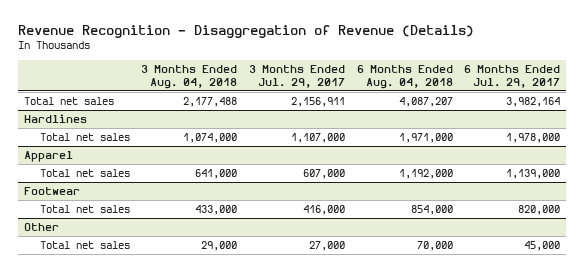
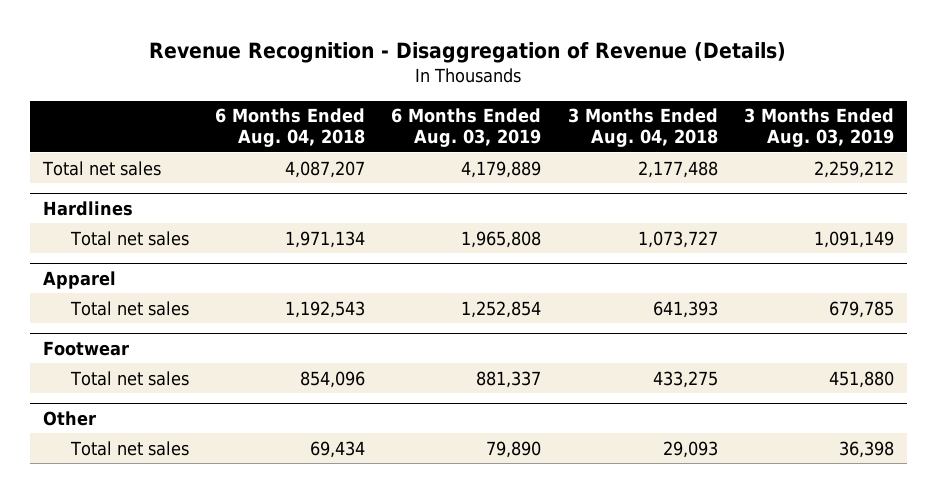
- | 3 Months Ended Aug. 04, 2018 | 3 Months Ended Jul. 29, 2017 | 6 Months Ended Aug. 04, 2018 | 6 Months Ended Jul. 29, 2017
+ | 6 Months Ended Aug. 04, 2018 | 6 Months Ended Aug. 03, 2019 | 3 Months Ended Aug. 04, 2018 | 3 Months Ended Aug. 03, 2019
@ Hardlines
- Total net sales | 1,074,000 | 1,107,000 | 1,971,000 | 1,978,000
+ Total net sales | 1,971,134 | 1,965,808 | 1,073,727 | 1,091,149
@ Apparel
- Total net sales | 641,000 | 607,000 | 1,192,000 | 1,139,000
+ Total net sales | 1,192,543 | 1,252,854 | 641,393 | 679,785
@ Footwear
- Total net sales | 433,000 | 416,000 | 854,000 | 820,000
+ Total net sales | 854,096 | 881,337 | 433,275 | 451,880
@ Other
- Total net sales | 29,000 | 27,000 | 70,000 | 45,000
+ Total net sales | 69,434 | 79,890 | 29,093 | 36,398

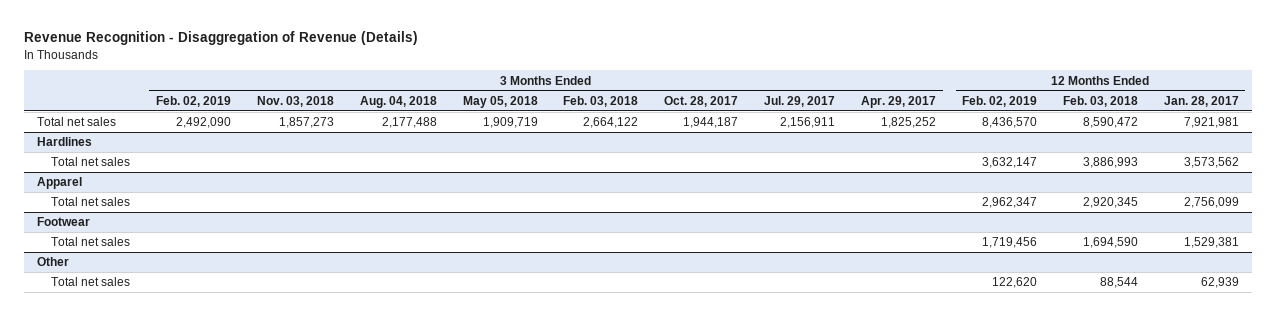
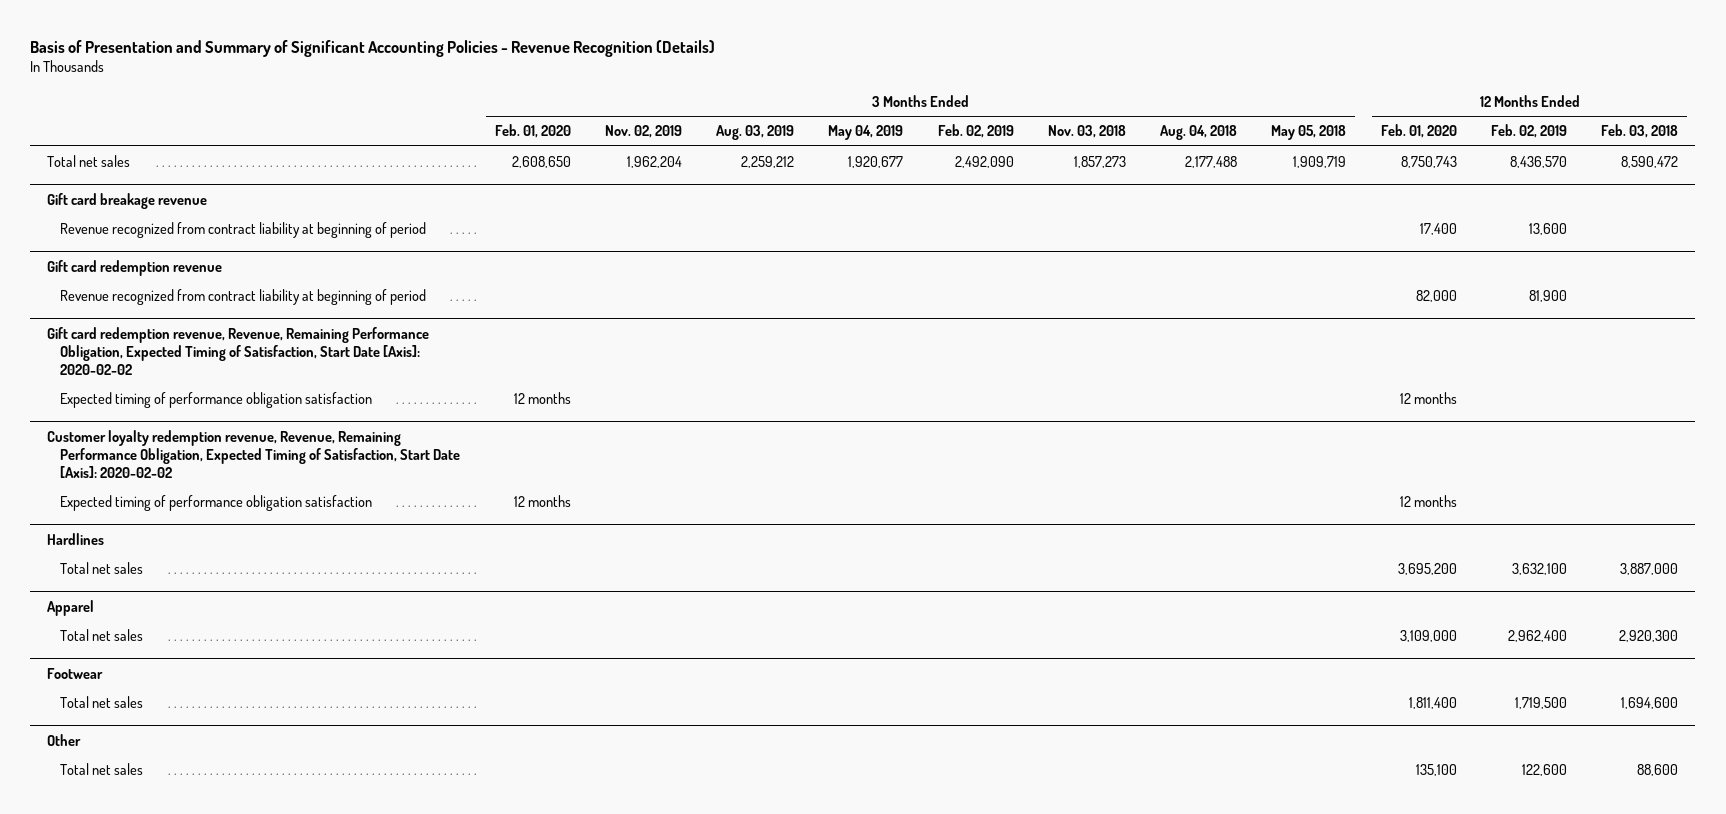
- Revenue Recognition - Disaggregation of Revenue (Details)
+ Basis of Presentation and Summary of Significant Accounting Policies - Revenue Recognition (Details)
- | 3 Months Ended Feb. 02, 2019 | 3 Months Ended Nov. 03, 2018 | 3 Months Ended Aug. 04, 2018 | 3 Months Ended May 05, 2018 | 3 Months Ended Feb. 03, 2018 | 3 Months Ended Oct. 28, 2017 | 3 Months Ended Jul. 29, 2017 | 3 Months Ended Apr. 29, 2017 | 12 Months Ended Feb. 02, 2019 | 12 Months Ended Feb. 03, 2018 | 12 Months Ended Jan. 28, 2017
+ | 3 Months Ended Feb. 01, 2020 | 3 Months Ended Nov. 02, 2019 | 3 Months Ended Aug. 03, 2019 | 3 Months Ended May 04, 2019 | 3 Months Ended Feb. 02, 2019 | 3 Months Ended Nov. 03, 2018 | 3 Months Ended Aug. 04, 2018 | 3 Months Ended May 05, 2018 | 12 Months Ended Feb. 01, 2020 | 12 Months Ended Feb. 02, 2019 | 12 Months Ended Feb. 03, 2018
+ Gift card breakage revenue
+ Revenue recognized from contract liability at beginning of period | | | | | | | | | 17,400 | 13,600 |
+ Gift card redemption revenue
+ Revenue recognized from contract liability at beginning of period | | | | | | | | | 82,000 | 81,900 |
+ Gift card redemption revenue, Revenue, Remaining Performance Obligation, Expected Timing of Satisfaction, Start Date [Axis]: 2020-02-02
+ Expected timing of performance obligation satisfaction | 12 months | | | | | | | | 12 months | |
+ Customer loyalty redemption revenue, Revenue, Remaining Performance Obligation, Expected Timing of Satisfaction, Start Date [Axis]: 2020-02-02
+ Expected timing of performance obligation satisfaction | 12 months | | | | | | | | 12 months | |
@ Hardlines
- Total net sales | | | | | | | | | 3,632,147 | 3,886,993 | 3,573,562
+ Total net sales | | | | | | | | | 3,695,200 | 3,632,100 | 3,887,000
@ Apparel
- Total net sales | | | | | | | | | 2,962,347 | 2,920,345 | 2,756,099
+ Total net sales | | | | | | | | | 3,109,000 | 2,962,400 | 2,920,300
@ Footwear
- Total net sales | | | | | | | | | 1,719,456 | 1,694,590 | 1,529,381
+ Total net sales | | | | | | | | | 1,811,400 | 1,719,500 | 1,694,600
@ Other
- Total net sales | | | | | | | | | 122,620 | 88,544 | 62,939
+ Total net sales | | | | | | | | | 135,100 | 122,600 | 88,600

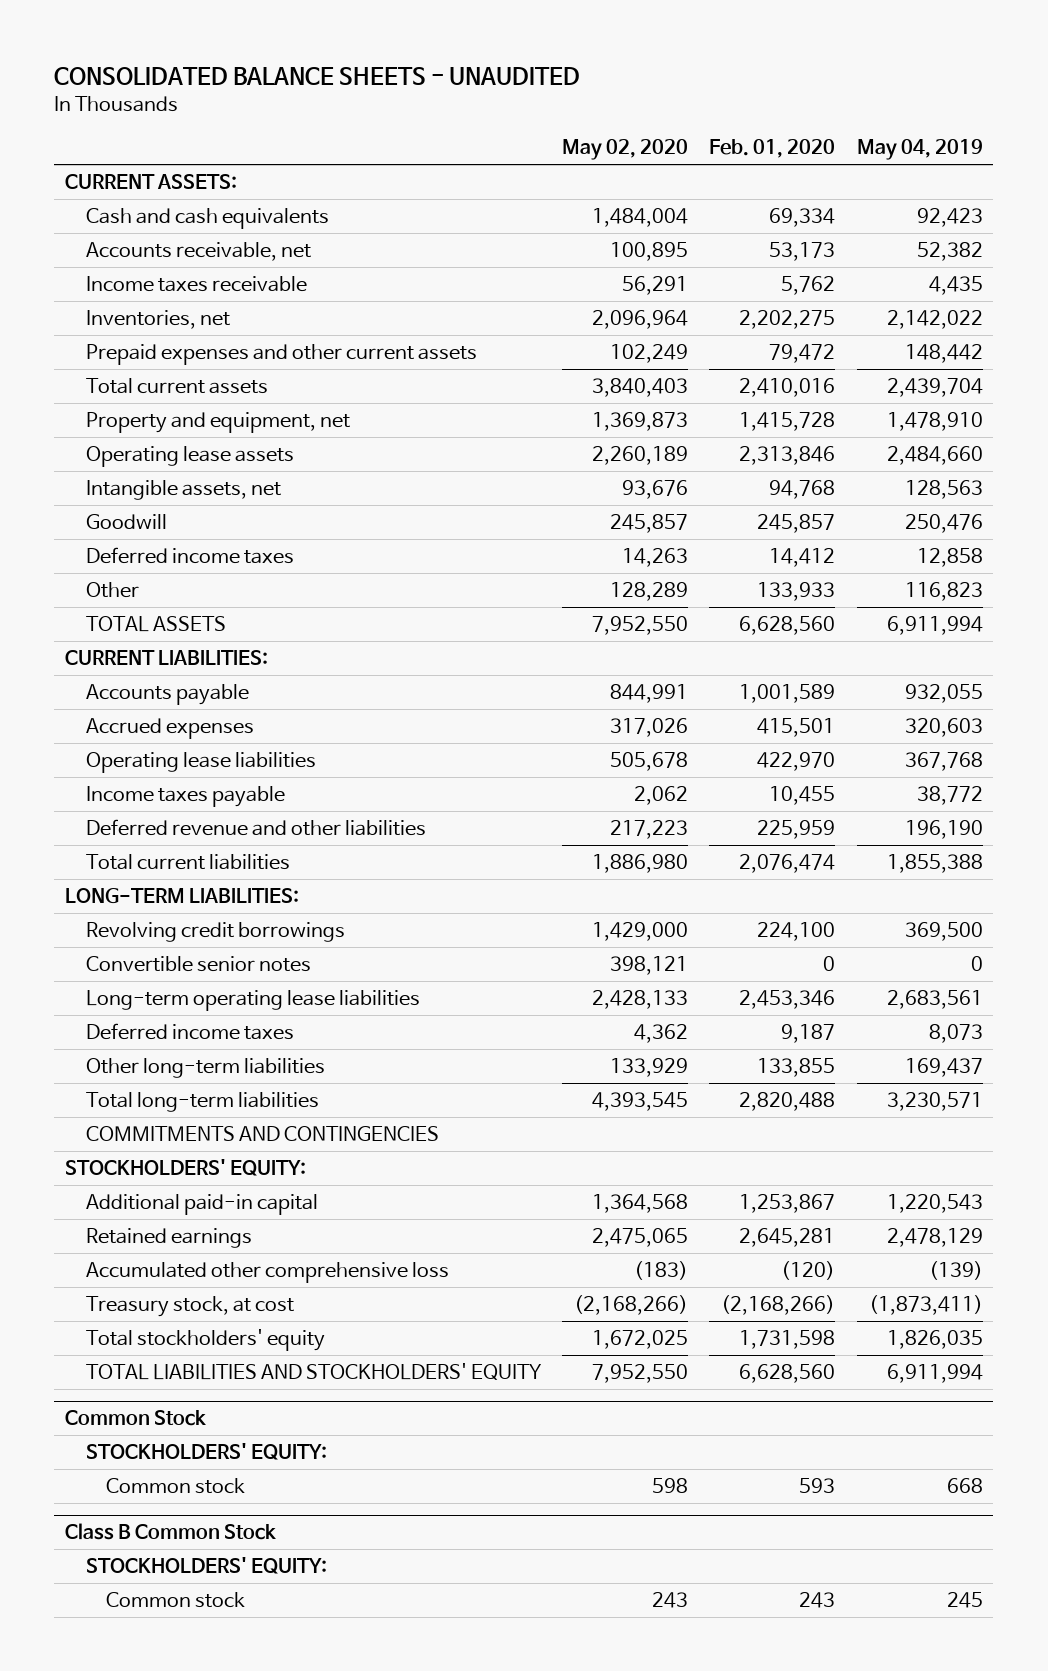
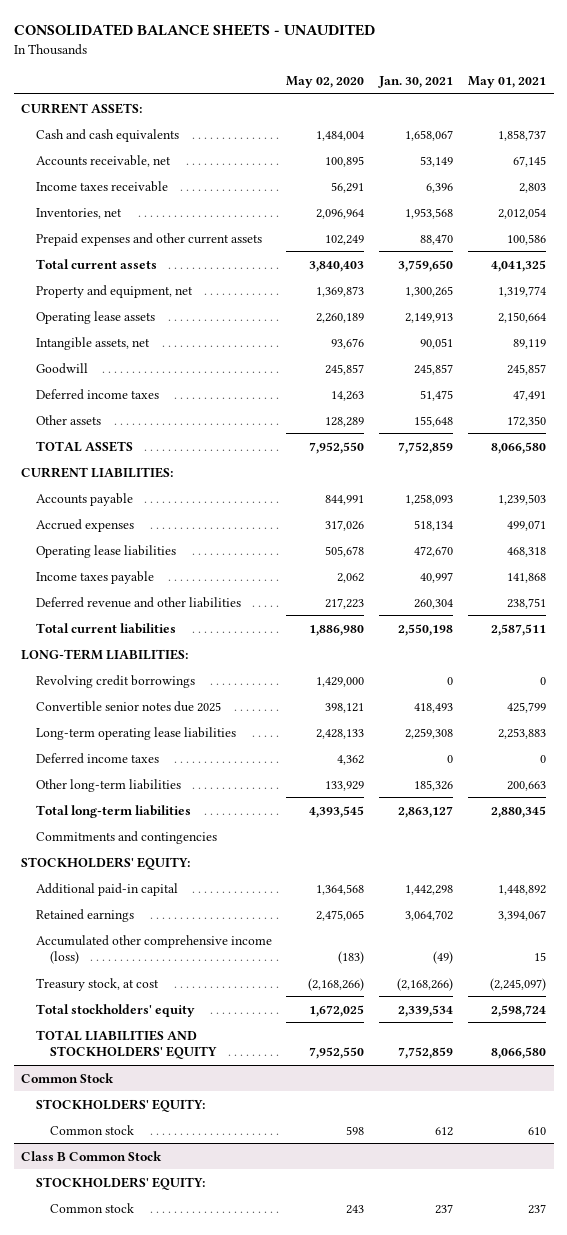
- | May 02, 2020 | Feb. 01, 2020 | May 04, 2019
+ | May 02, 2020 | Jan. 30, 2021 | May 01, 2021
- Other | 128,289 | 133,933 | 116,823
+ Other assets | 128,289 | 155,648 | 172,350
- Convertible senior notes | 398,121 | 0 | 0
+ Convertible senior notes due 2025 | 398,121 | 418,493 | 425,799
- COMMITMENTS AND CONTINGENCIES
+ Commitments and contingencies
- Accumulated other comprehensive loss | (183) | (120) | (139)
+ Accumulated other comprehensive income (loss) | (183) | (49) | 15

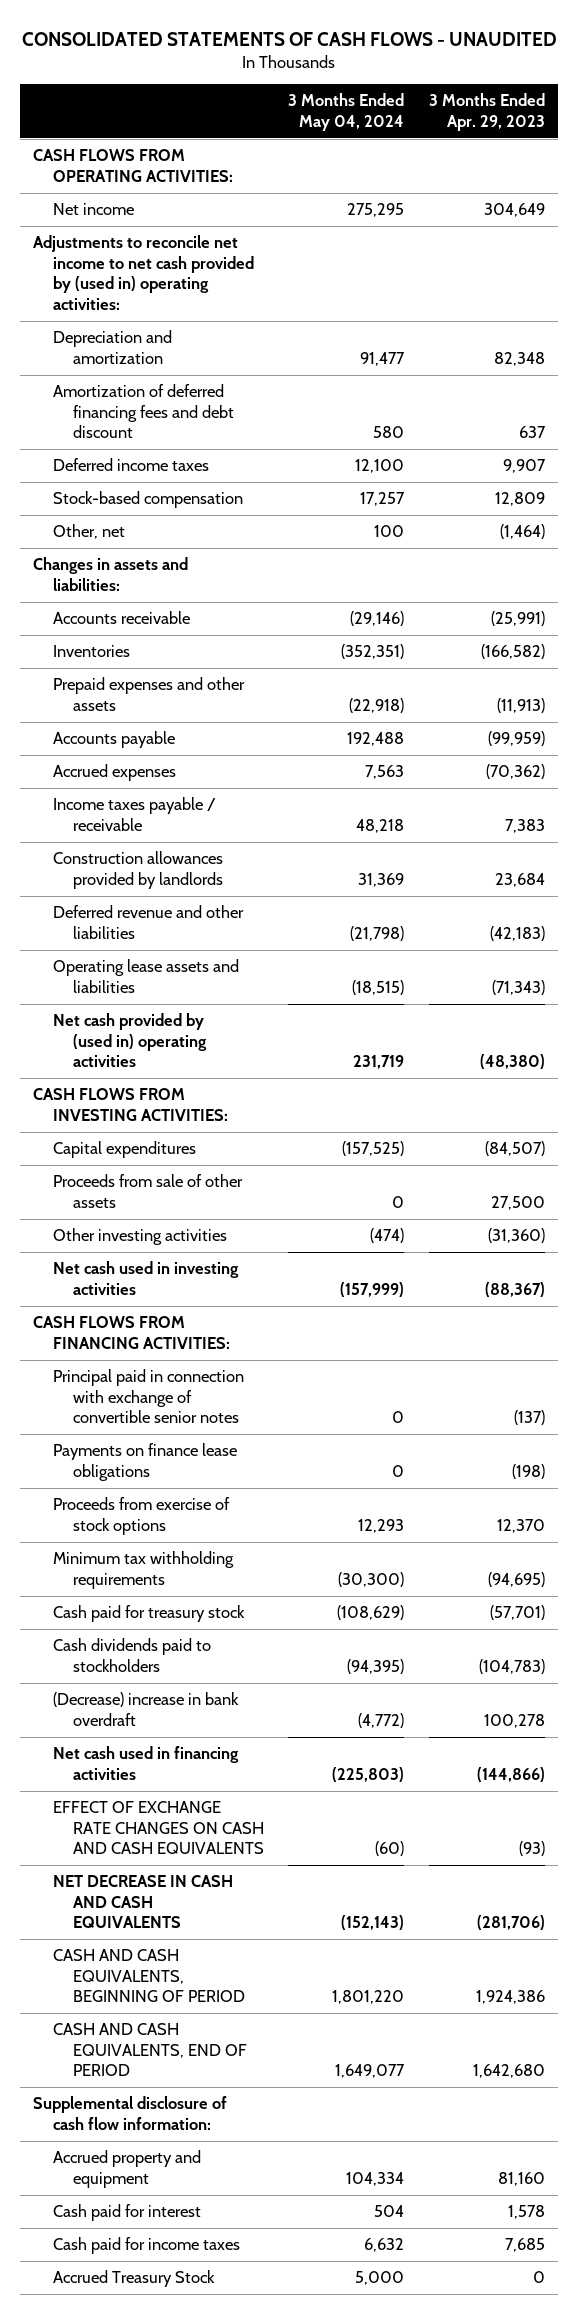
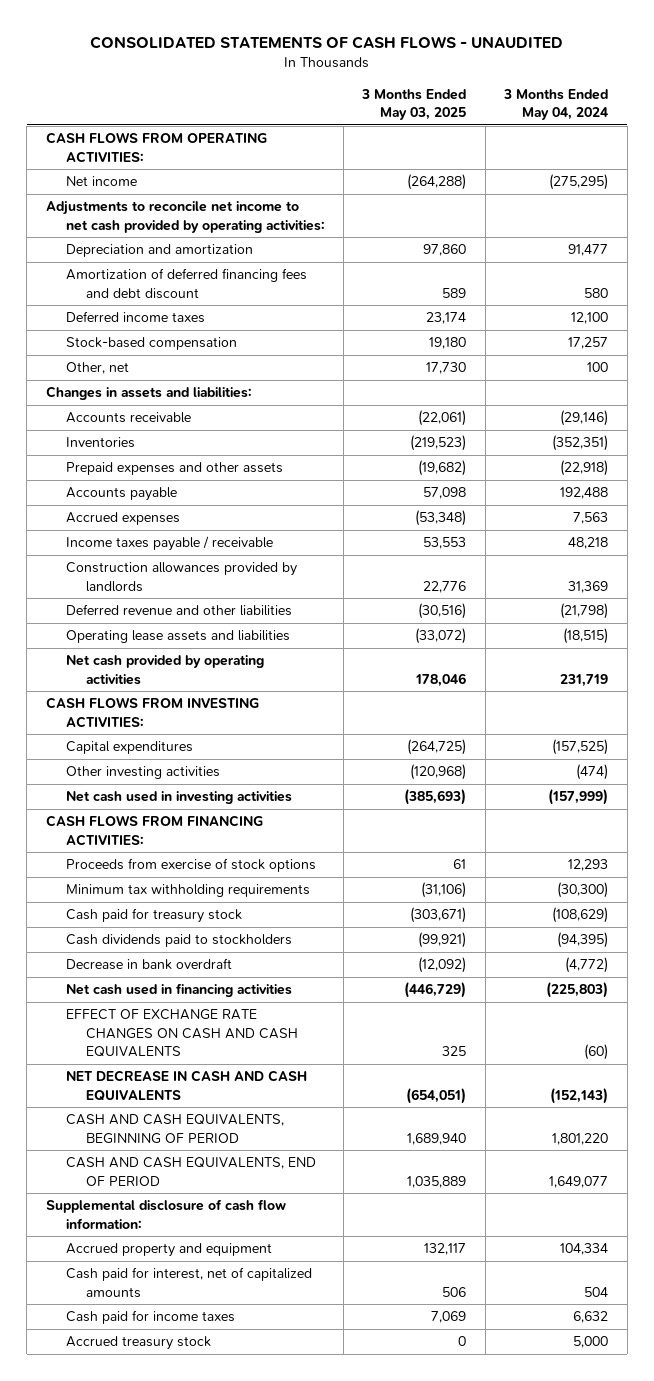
- | 3 Months Ended May 04, 2024 | 3 Months Ended Apr. 29, 2023
+ | 3 Months Ended May 03, 2025 | 3 Months Ended May 04, 2024
- Net income | 275,295 | 304,649
- Adjustments to reconcile net income to net cash provided by (used in) operating activities:
+ Net income | (264,288) | (275,295)
+ Adjustments to reconcile net income to net cash provided by operating activities:
- Net cash provided by (used in) operating activities | 231,719 | (48,380)
+ Net cash provided by operating activities | 178,046 | 231,719
- Proceeds from sale of other assets | 0 | 27,500
- Principal paid in connection with exchange of convertible senior notes | 0 | (137)
- Payments on finance lease obligations | 0 | (198)
- (Decrease) increase in bank overdraft | (4,772) | 100,278
+ Decrease in bank overdraft | (12,092) | (4,772)
- Cash paid for interest | 504 | 1,578
+ Cash paid for interest, net of capitalized amounts | 506 | 504
- Accrued Treasury Stock | 5,000 | 0
+ Accrued treasury stock | 0 | 5,000

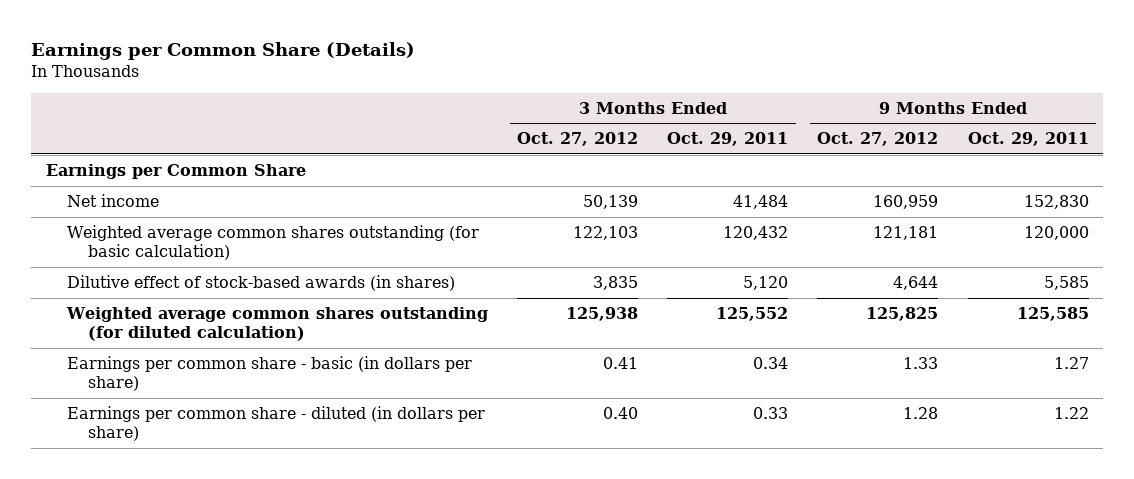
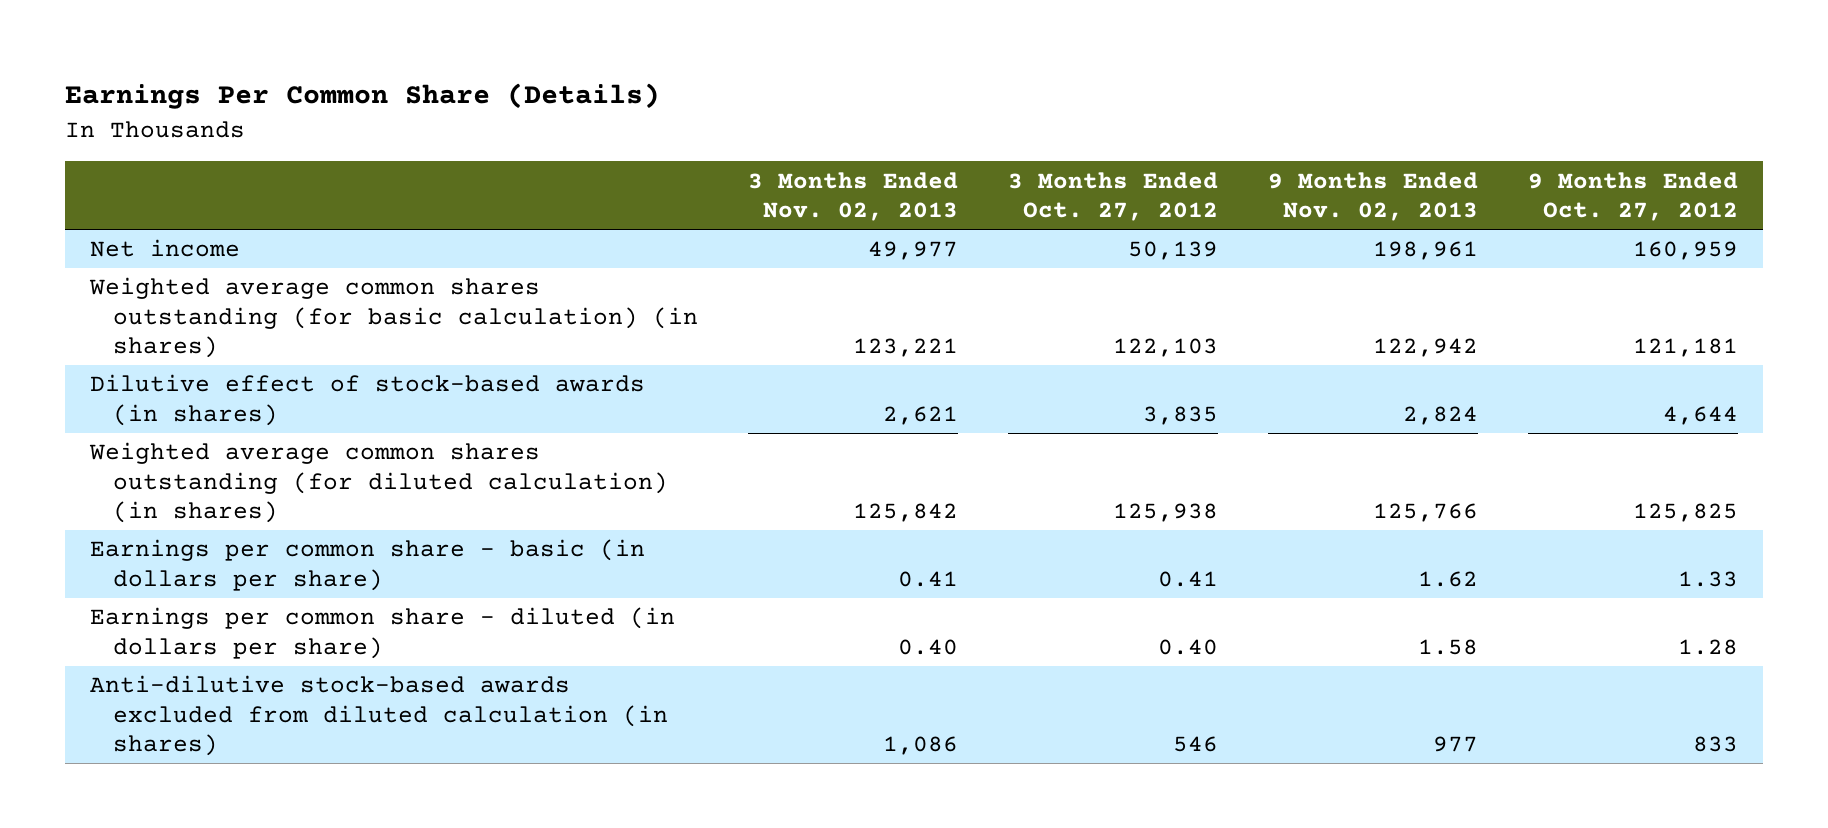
- Earnings per Common Share (Details)
+ Earnings Per Common Share (Details)
- | 3 Months Ended Oct. 27, 2012 | 3 Months Ended Oct. 29, 2011 | 9 Months Ended Oct. 27, 2012 | 9 Months Ended Oct. 29, 2011
+ | 3 Months Ended Nov. 02, 2013 | 3 Months Ended Oct. 27, 2012 | 9 Months Ended Nov. 02, 2013 | 9 Months Ended Oct. 27, 2012
- Earnings per Common Share
- Weighted average common shares outstanding (for basic calculation) | 122,103 | 120,432 | 121,181 | 120,000
+ Weighted average common shares outstanding (for basic calculation) (in shares) | 123,221 | 122,103 | 122,942 | 121,181
- Weighted average common shares outstanding (for diluted calculation) | 125,938 | 125,552 | 125,825 | 125,585
+ Weighted average common shares outstanding (for diluted calculation) (in shares) | 125,842 | 125,938 | 125,766 | 125,825
+ Anti-dilutive stock-based awards excluded from diluted calculation (in shares) | 1,086 | 546 | 977 | 833

